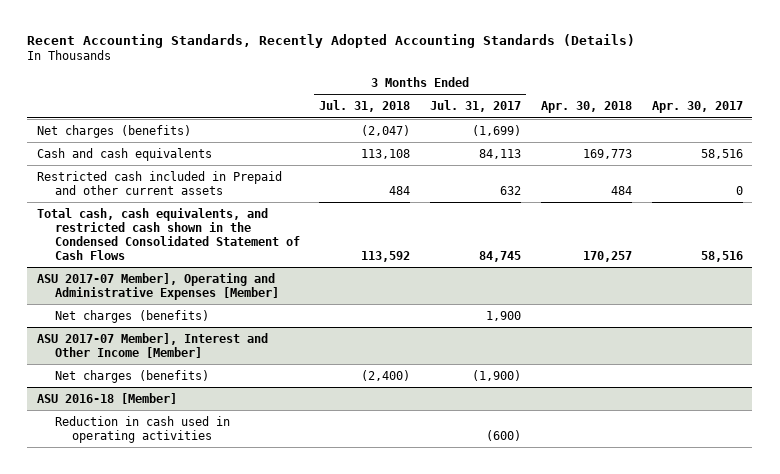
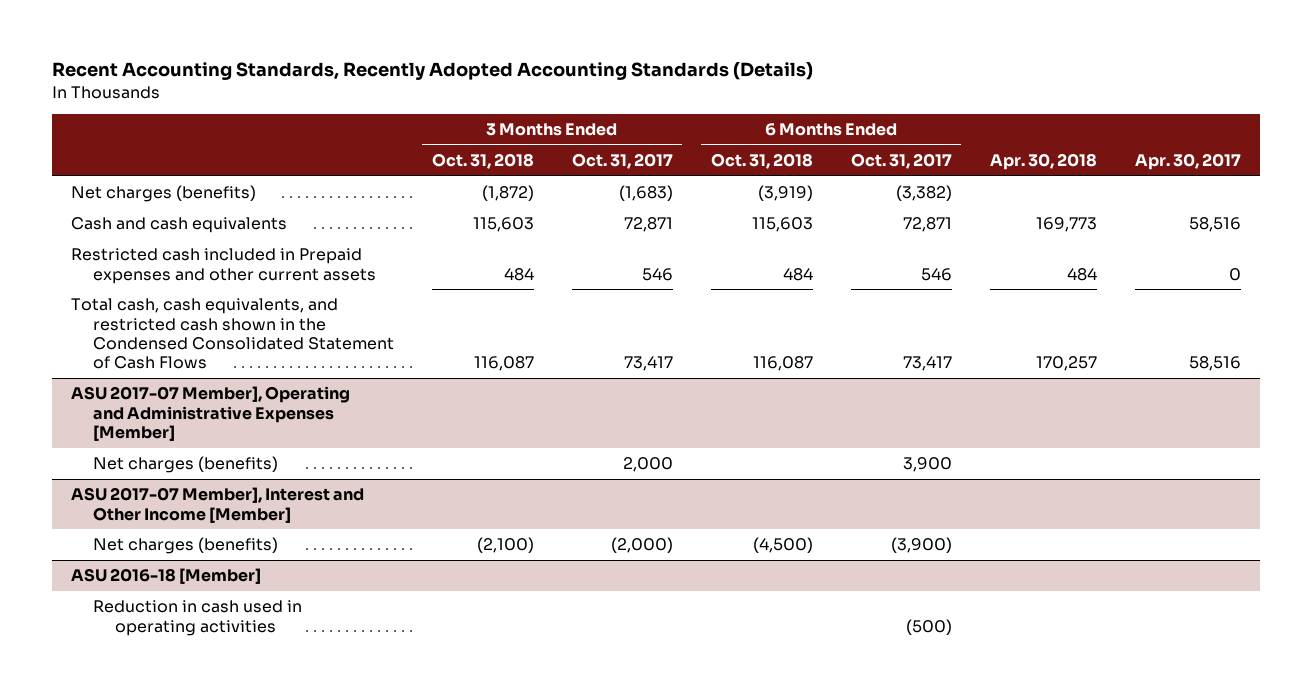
- | 3 Months Ended Jul. 31, 2018 | 3 Months Ended Jul. 31, 2017 | Apr. 30, 2018 | Apr. 30, 2017
+ | 3 Months Ended Oct. 31, 2018 | 3 Months Ended Oct. 31, 2017 | 6 Months Ended Oct. 31, 2018 | 6 Months Ended Oct. 31, 2017 | Apr. 30, 2018 | Apr. 30, 2017
- Restricted cash included in Prepaid and other current assets | 484 | 632 | 484 | 0
+ Restricted cash included in Prepaid expenses and other current assets | 484 | 546 | 484 | 546 | 484 | 0

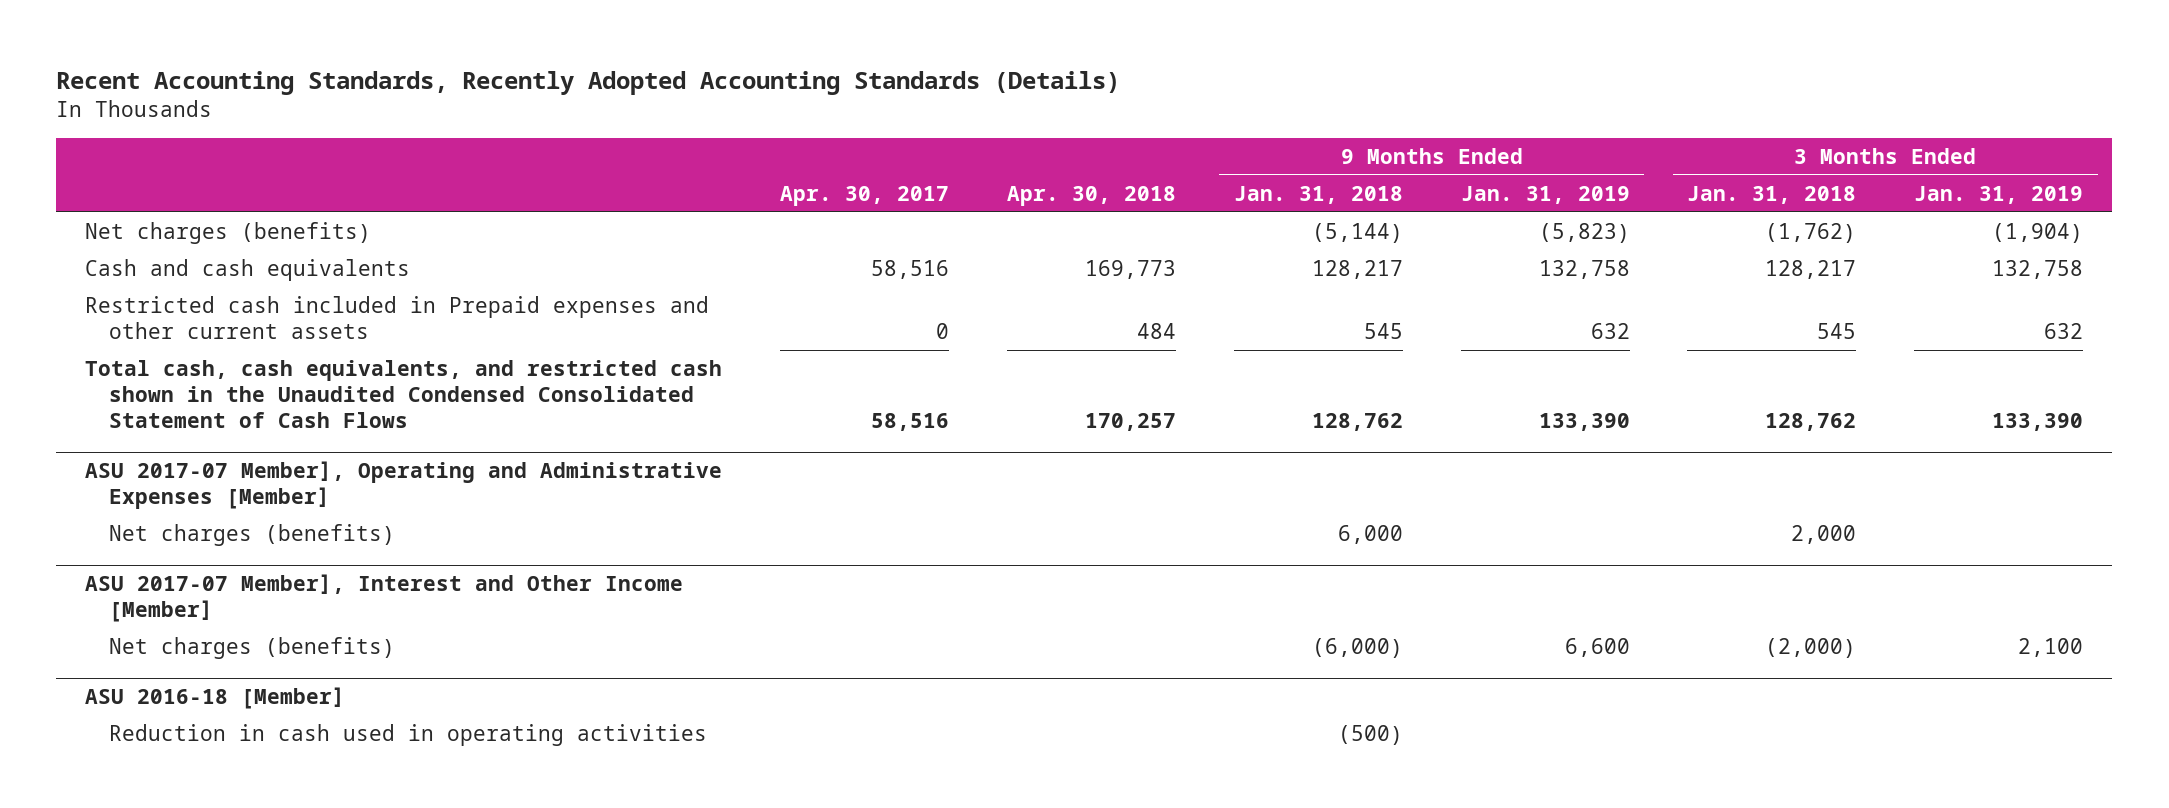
- | 3 Months Ended Oct. 31, 2018 | 3 Months Ended Oct. 31, 2017 | 6 Months Ended Oct. 31, 2018 | 6 Months Ended Oct. 31, 2017 | Apr. 30, 2018 | Apr. 30, 2017
+ | Apr. 30, 2017 | Apr. 30, 2018 | 9 Months Ended Jan. 31, 2018 | 9 Months Ended Jan. 31, 2019 | 3 Months Ended Jan. 31, 2018 | 3 Months Ended Jan. 31, 2019
- Total cash, cash equivalents, and restricted cash shown in the Condensed Consolidated Statement of Cash Flows | 116,087 | 73,417 | 116,087 | 73,417 | 170,257 | 58,516
+ Total cash, cash equivalents, and restricted cash shown in the Unaudited Condensed Consolidated Statement of Cash Flows | 58,516 | 170,257 | 128,762 | 133,390 | 128,762 | 133,390

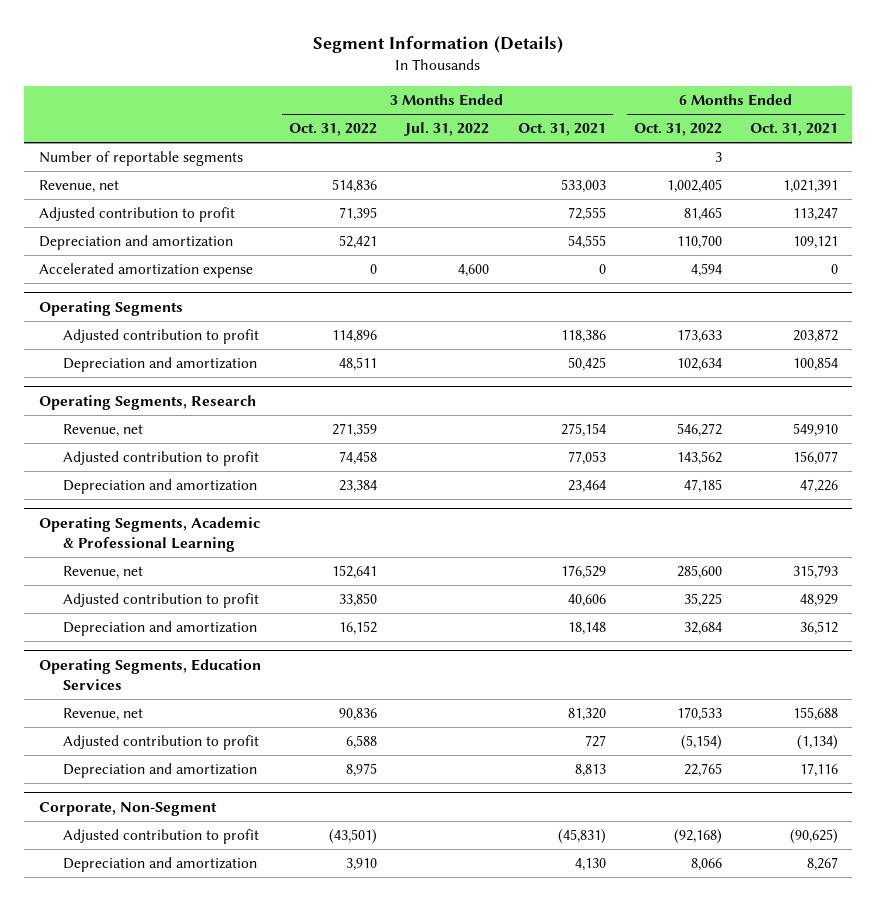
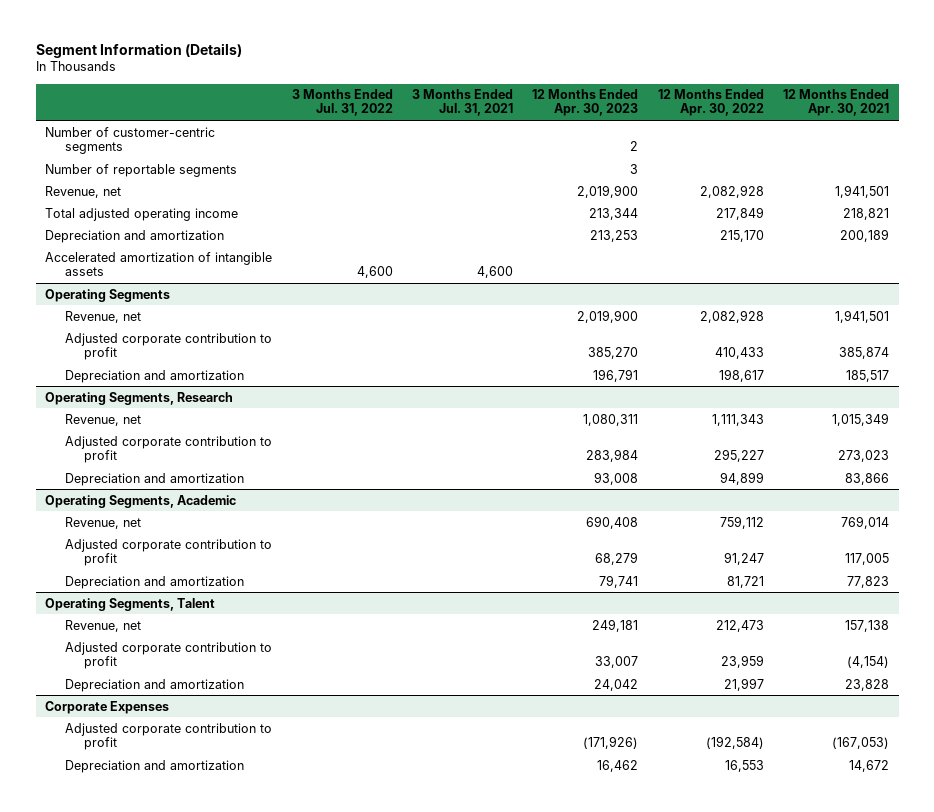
- | 3 Months Ended Oct. 31, 2022 | 3 Months Ended Jul. 31, 2022 | 3 Months Ended Oct. 31, 2021 | 6 Months Ended Oct. 31, 2022 | 6 Months Ended Oct. 31, 2021
+ | 3 Months Ended Jul. 31, 2022 | 3 Months Ended Jul. 31, 2021 | 12 Months Ended Apr. 30, 2023 | 12 Months Ended Apr. 30, 2022 | 12 Months Ended Apr. 30, 2021
+ Number of customer-centric segments | | | 2 | |
- Adjusted contribution to profit | 71,395 | | 72,555 | 81,465 | 113,247
+ Total adjusted operating income | | | 213,344 | 217,849 | 218,821
- Accelerated amortization expense | 0 | 4,600 | 0 | 4,594 | 0
+ Accelerated amortization of intangible assets | 4,600 | 4,600 | | |
@ Operating Segments
- Adjusted contribution to profit | 114,896 | | 118,386 | 173,633 | 203,872
+ Revenue, net | | | 2,019,900 | 2,082,928 | 1,941,501
+ Adjusted corporate contribution to profit | | | 385,270 | 410,433 | 385,874
@ Operating Segments, Research
- Adjusted contribution to profit | 74,458 | | 77,053 | 143,562 | 156,077
+ Adjusted corporate contribution to profit | | | 283,984 | 295,227 | 273,023
- Operating Segments, Academic & Professional Learning
+ Operating Segments, Academic
- Adjusted contribution to profit | 33,850 | | 40,606 | 35,225 | 48,929
+ Adjusted corporate contribution to profit | | | 68,279 | 91,247 | 117,005
- Operating Segments, Education Services
- Revenue, net | 90,836 | | 81,320 | 170,533 | 155,688
- Adjusted contribution to profit | 6,588 | | 727 | (5,154) | (1,134)
- Depreciation and amortization | 8,975 | | 8,813 | 22,765 | 17,116
- Corporate, Non-Segment
- Adjusted contribution to profit | (43,501) | | (45,831) | (92,168) | (90,625)
+ Operating Segments, Talent
+ Revenue, net | | | 249,181 | 212,473 | 157,138
+ Adjusted corporate contribution to profit | | | 33,007 | 23,959 | (4,154)
+ Depreciation and amortization | | | 24,042 | 21,997 | 23,828
+ Corporate Expenses
+ Adjusted corporate contribution to profit | | | (171,926) | (192,584) | (167,053)

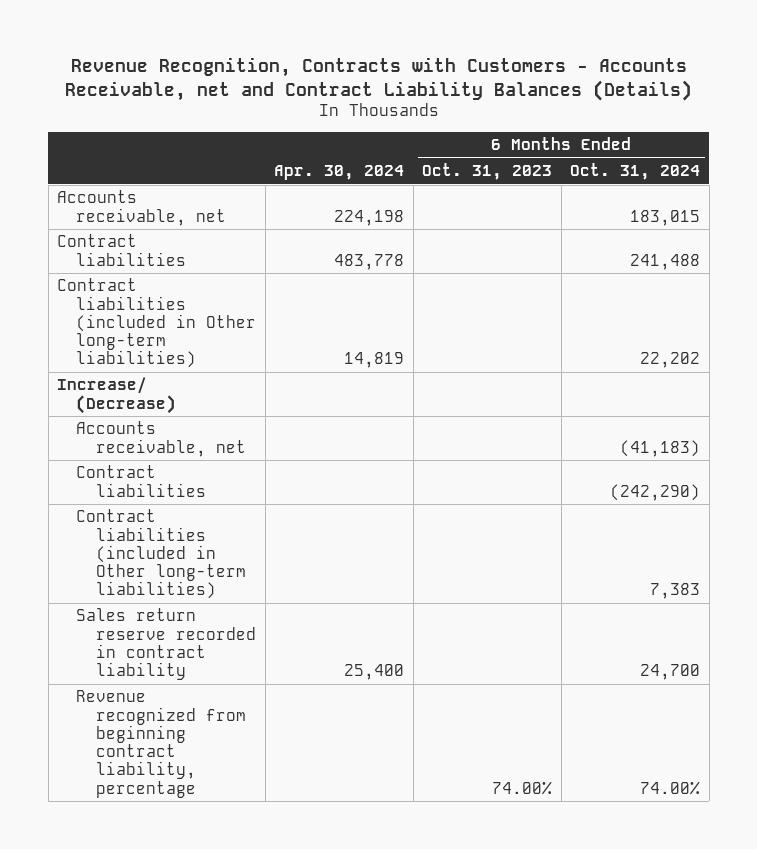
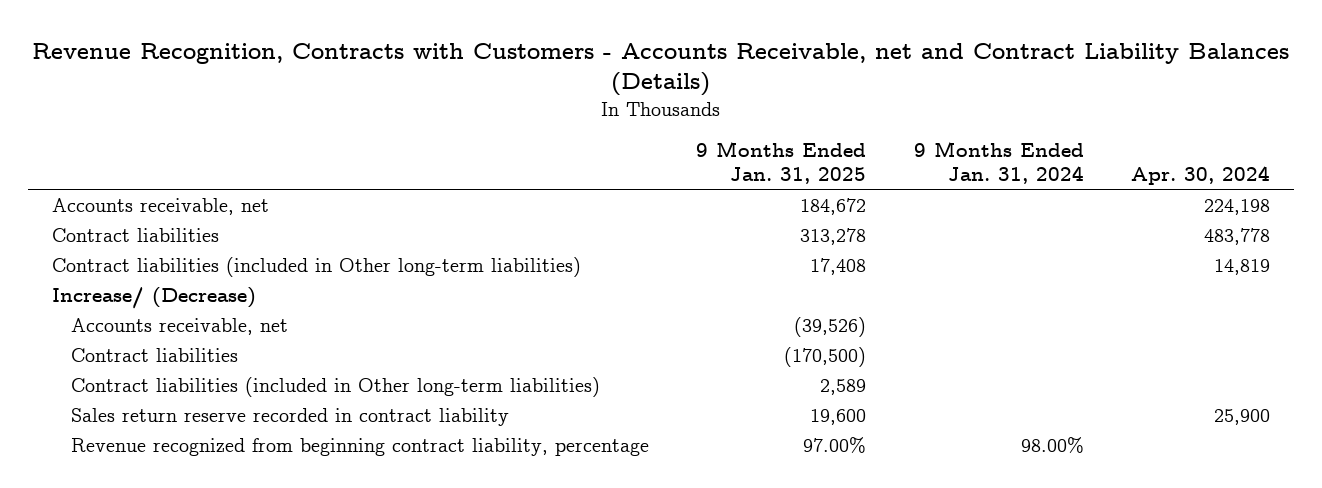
- | Apr. 30, 2024 | 6 Months Ended Oct. 31, 2023 | 6 Months Ended Oct. 31, 2024
+ | 9 Months Ended Jan. 31, 2025 | 9 Months Ended Jan. 31, 2024 | Apr. 30, 2024
- Sales return reserve recorded in contract liability | 25,400 | | 24,700
+ Sales return reserve recorded in contract liability | 19,600 | | 25,900

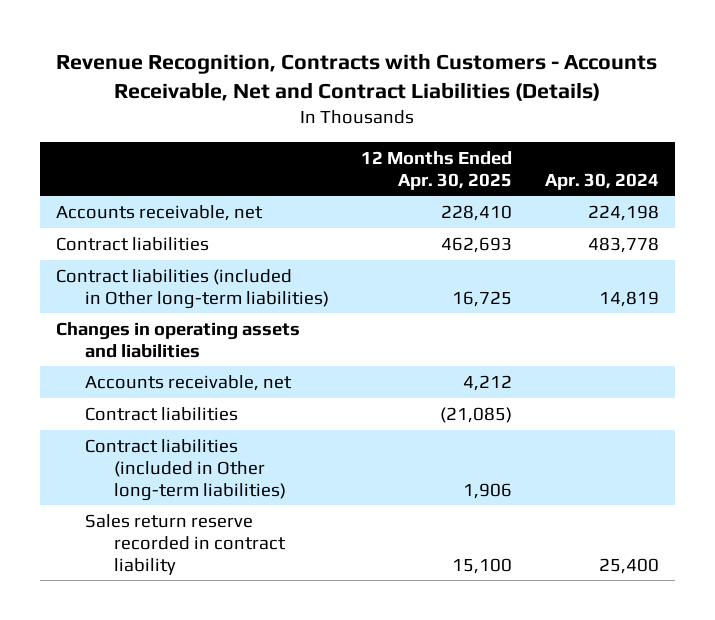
- Revenue Recognition, Contracts with Customers - Accounts Receivable, net and Contract Liability Balances (Details)
+ Revenue Recognition, Contracts with Customers - Accounts Receivable, Net and Contract Liabilities (Details)
- | 9 Months Ended Jan. 31, 2025 | 9 Months Ended Jan. 31, 2024 | Apr. 30, 2024
+ | 12 Months Ended Apr. 30, 2025 | Apr. 30, 2024
- Increase/ (Decrease)
+ Changes in operating assets and liabilities
- Sales return reserve recorded in contract liability | 19,600 | | 25,900
- Revenue recognized from beginning contract liability, percentage | 97.00% | 98.00% |
+ Sales return reserve recorded in contract liability | 15,100 | 25,400

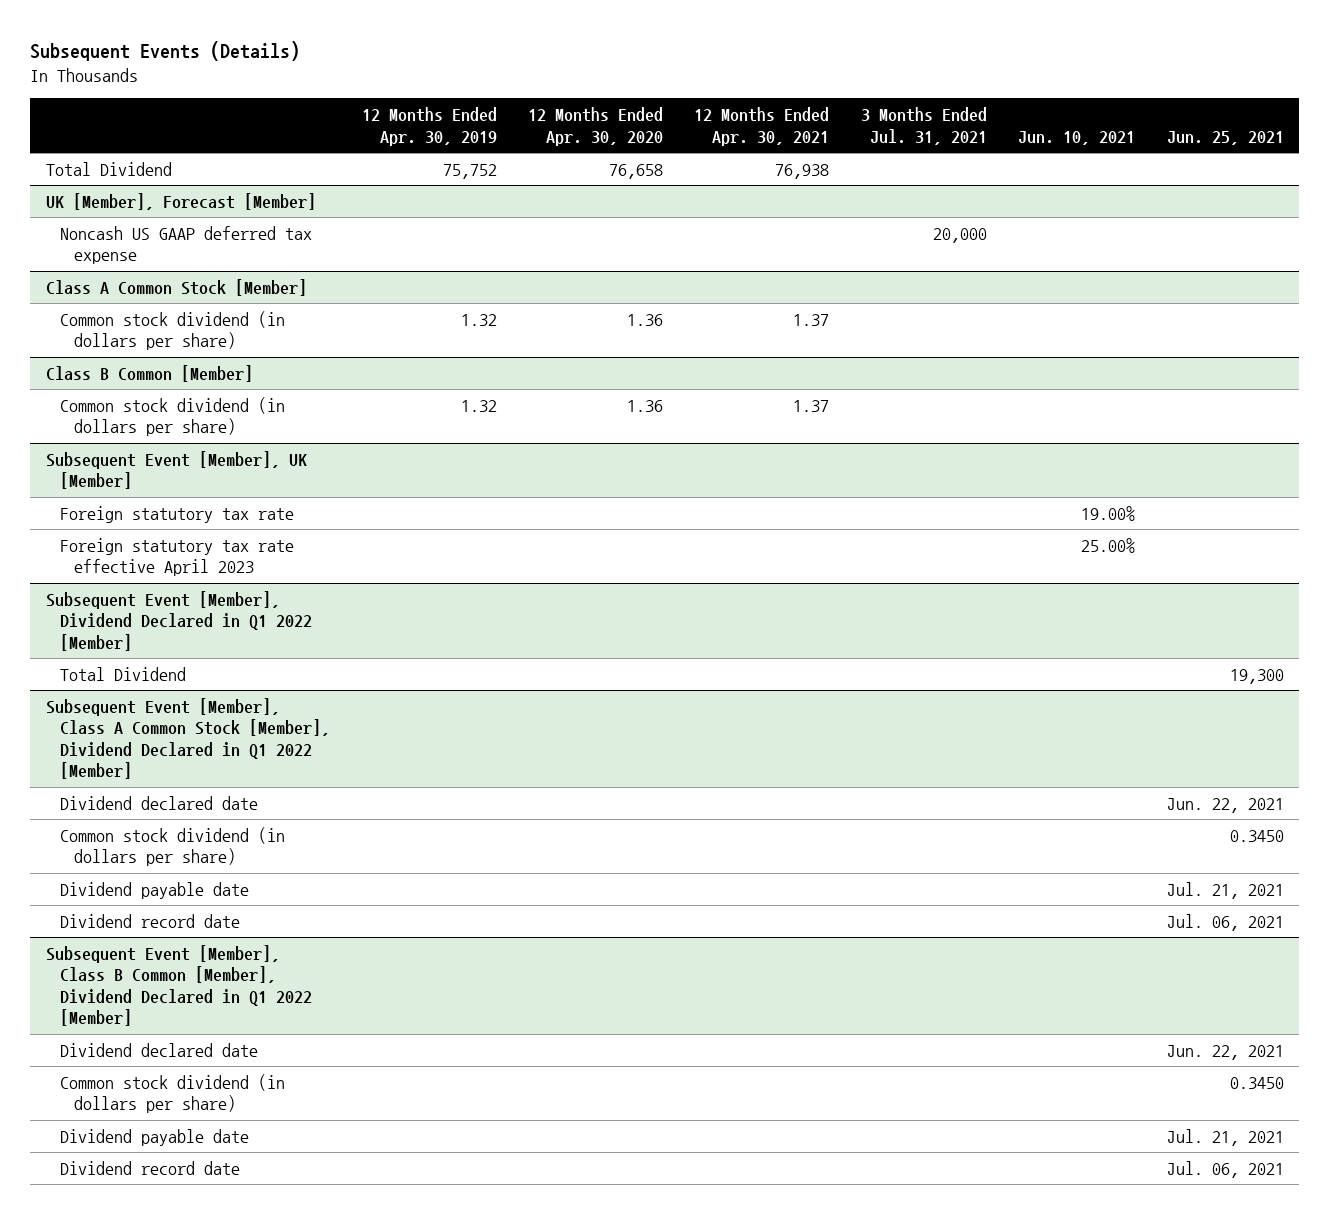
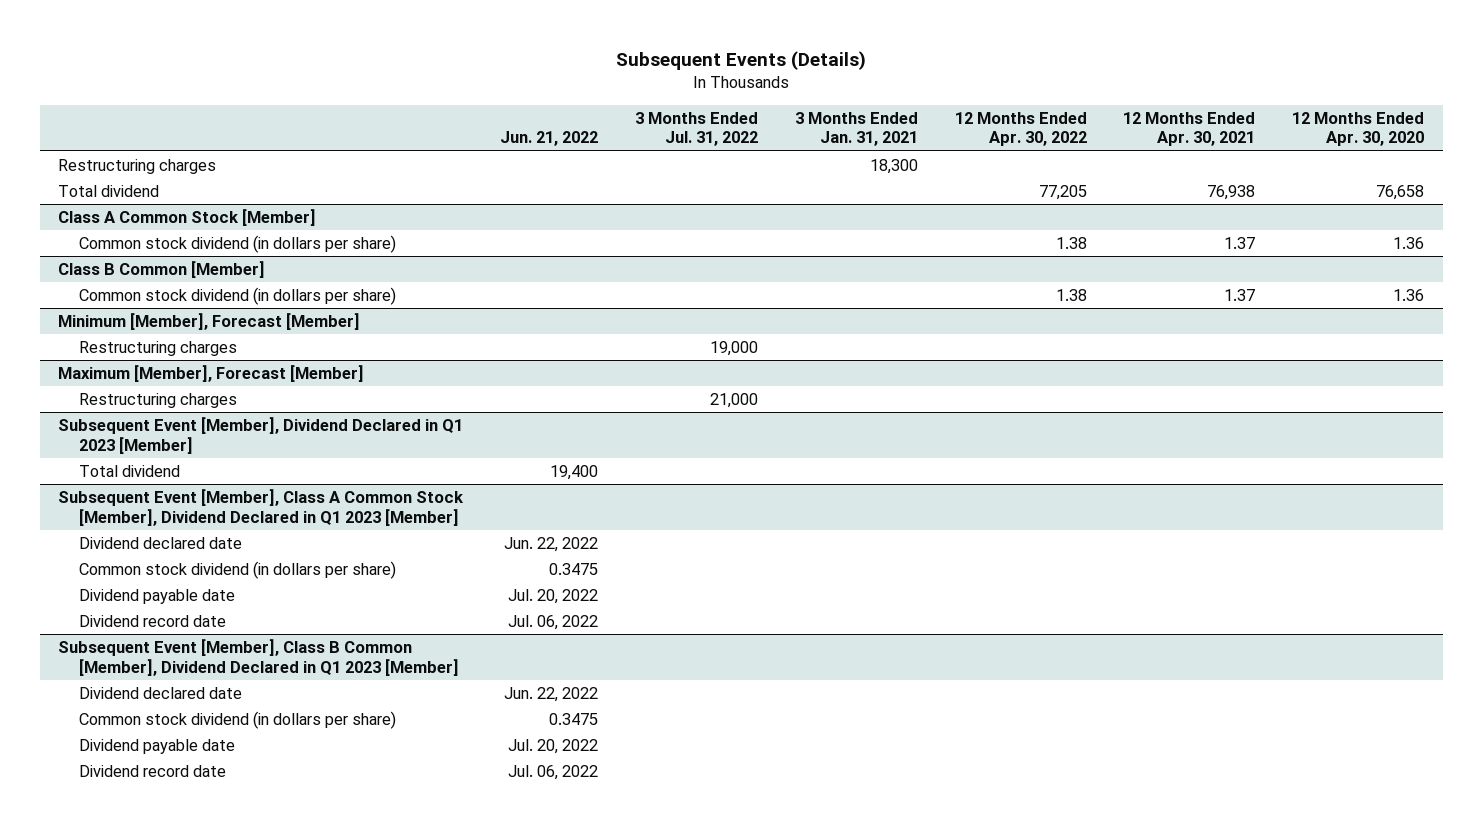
- | 12 Months Ended Apr. 30, 2019 | 12 Months Ended Apr. 30, 2020 | 12 Months Ended Apr. 30, 2021 | 3 Months Ended Jul. 31, 2021 | Jun. 10, 2021 | Jun. 25, 2021
+ | Jun. 21, 2022 | 3 Months Ended Jul. 31, 2022 | 3 Months Ended Jan. 31, 2021 | 12 Months Ended Apr. 30, 2022 | 12 Months Ended Apr. 30, 2021 | 12 Months Ended Apr. 30, 2020
- Total Dividend | 75,752 | 76,658 | 76,938 | | |
- UK [Member], Forecast [Member]
- Noncash US GAAP deferred tax expense | | | | 20,000 | |
+ Restructuring charges | | | 18,300 | | |
+ Total dividend | | | | 77,205 | 76,938 | 76,658
- Subsequent Event [Member], UK [Member]
- Foreign statutory tax rate | | | | | 19.00% |
- Foreign statutory tax rate effective April 2023 | | | | | 25.00% |
- Subsequent Event [Member], Dividend Declared in Q1 2022 [Member]
- Total Dividend | | | | | | 19,300
- Subsequent Event [Member], Class A Common Stock [Member], Dividend Declared in Q1 2022 [Member]
+ Minimum [Member], Forecast [Member]
+ Restructuring charges | | 19,000 | | | |
+ Maximum [Member], Forecast [Member]
+ Restructuring charges | | 21,000 | | | |
+ Subsequent Event [Member], Dividend Declared in Q1 2023 [Member]
+ Total dividend | 19,400 | | | | |
+ Subsequent Event [Member], Class A Common Stock [Member], Dividend Declared in Q1 2023 [Member]
- Subsequent Event [Member], Class B Common [Member], Dividend Declared in Q1 2022 [Member]
+ Subsequent Event [Member], Class B Common [Member], Dividend Declared in Q1 2023 [Member]

